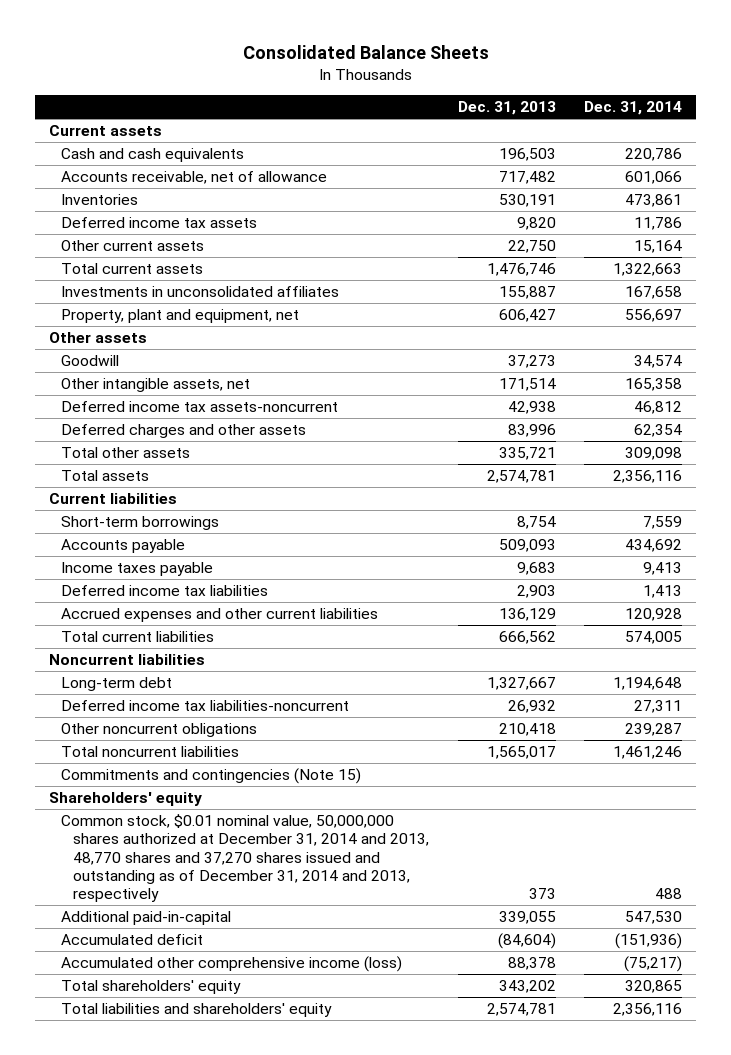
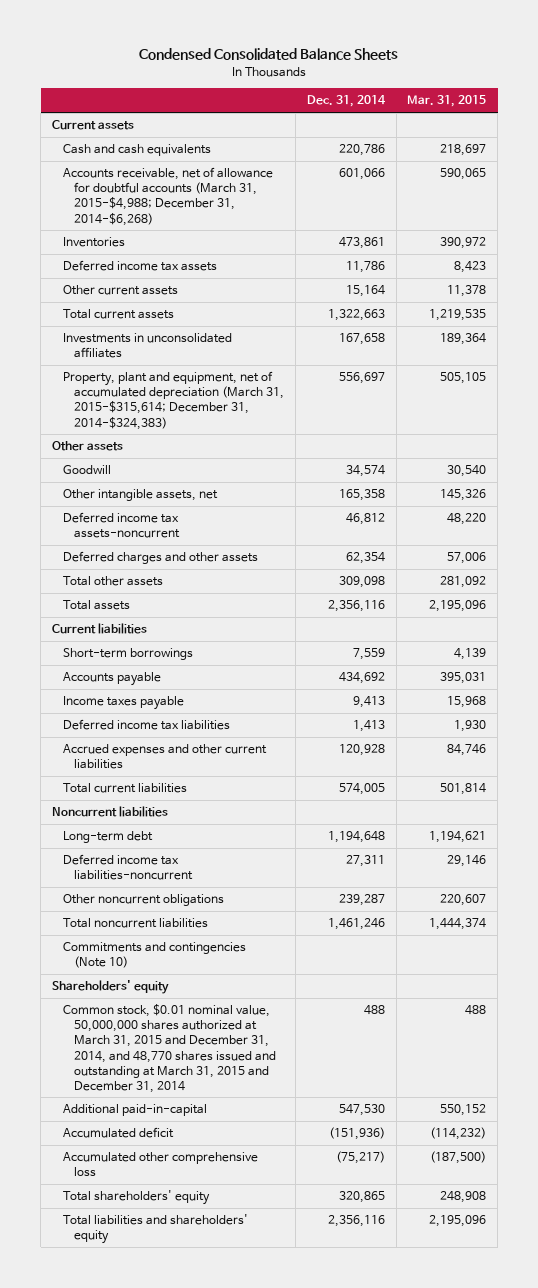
- Consolidated Balance Sheets
+ Condensed Consolidated Balance Sheets
- | Dec. 31, 2013 | Dec. 31, 2014
+ | Dec. 31, 2014 | Mar. 31, 2015
- Accounts receivable, net of allowance | 717,482 | 601,066
+ Accounts receivable, net of allowance for doubtful accounts (March 31, 2015-$4,988; December 31, 2014-$6,268) | 601,066 | 590,065
- Property, plant and equipment, net | 606,427 | 556,697
+ Property, plant and equipment, net of accumulated depreciation (March 31, 2015-$315,614; December 31, 2014-$324,383) | 556,697 | 505,105
- Commitments and contingencies (Note 15)
+ Commitments and contingencies (Note 10)
- Common stock, $0.01 nominal value, 50,000,000 shares authorized at December 31, 2014 and 2013, 48,770 shares and 37,270 shares issued and outstanding as of December 31, 2014 and 2013, respectively | 373 | 488
+ Common stock, $0.01 nominal value, 50,000,000 shares authorized at March 31, 2015 and December 31, 2014, and 48,770 shares issued and outstanding at March 31, 2015 and December 31, 2014 | 488 | 488
- Accumulated other comprehensive income (loss) | 88,378 | (75,217)
+ Accumulated other comprehensive loss | (75,217) | (187,500)

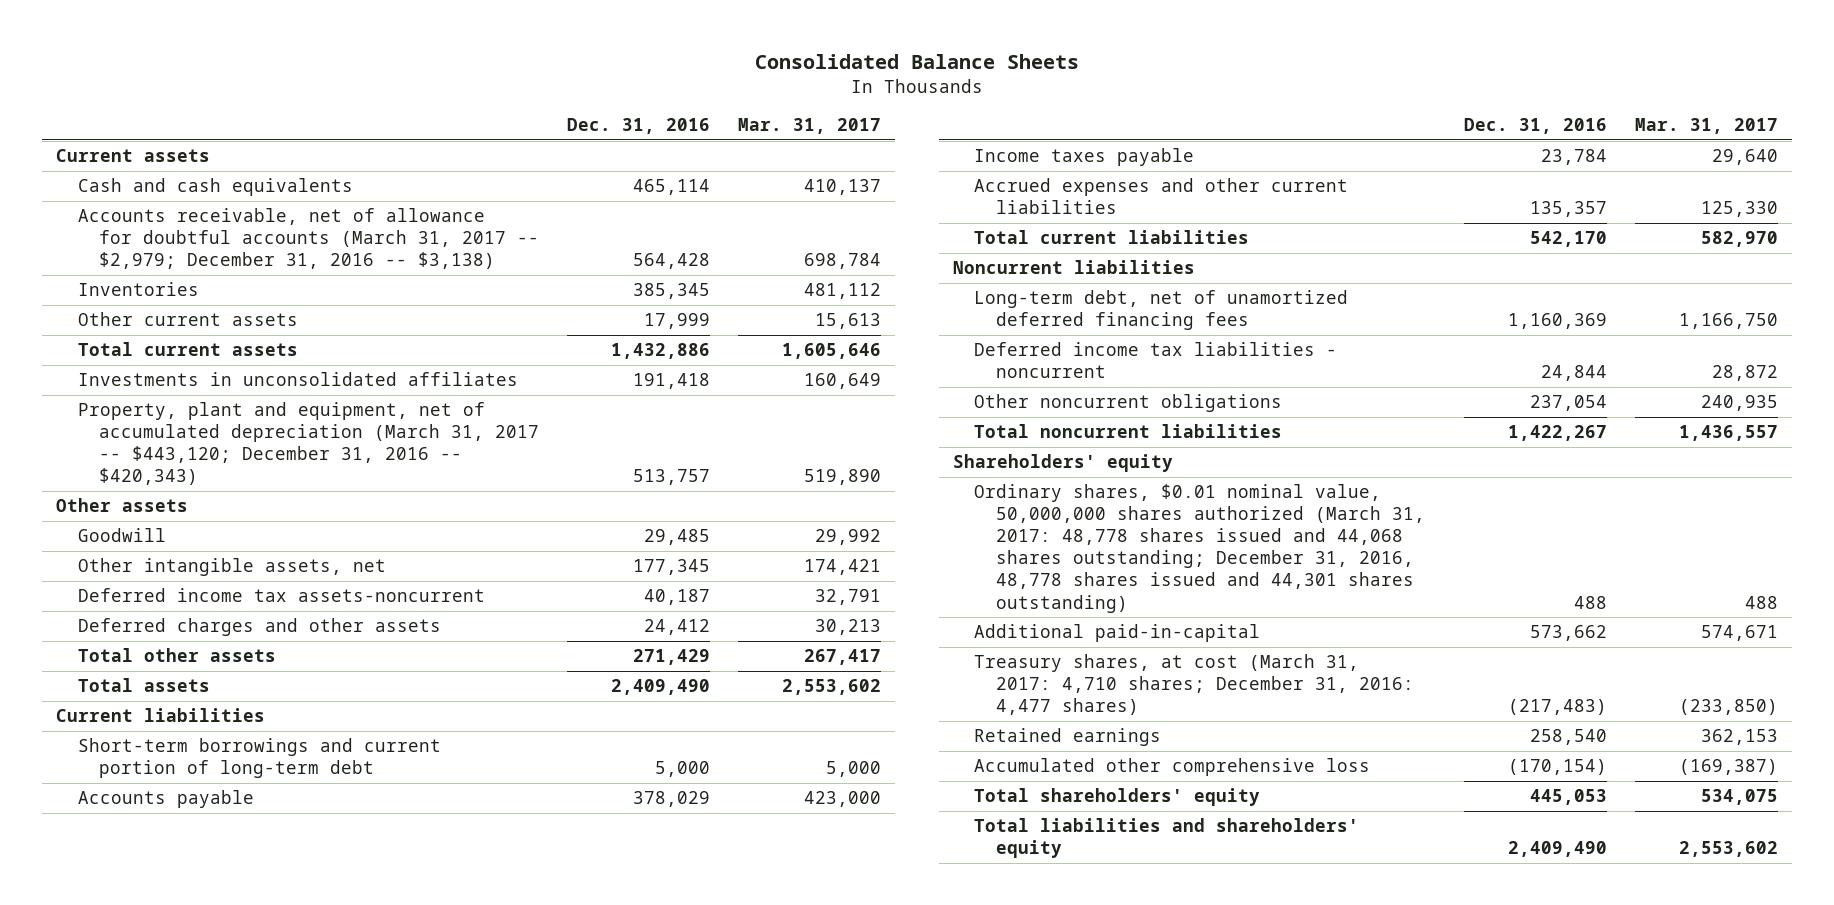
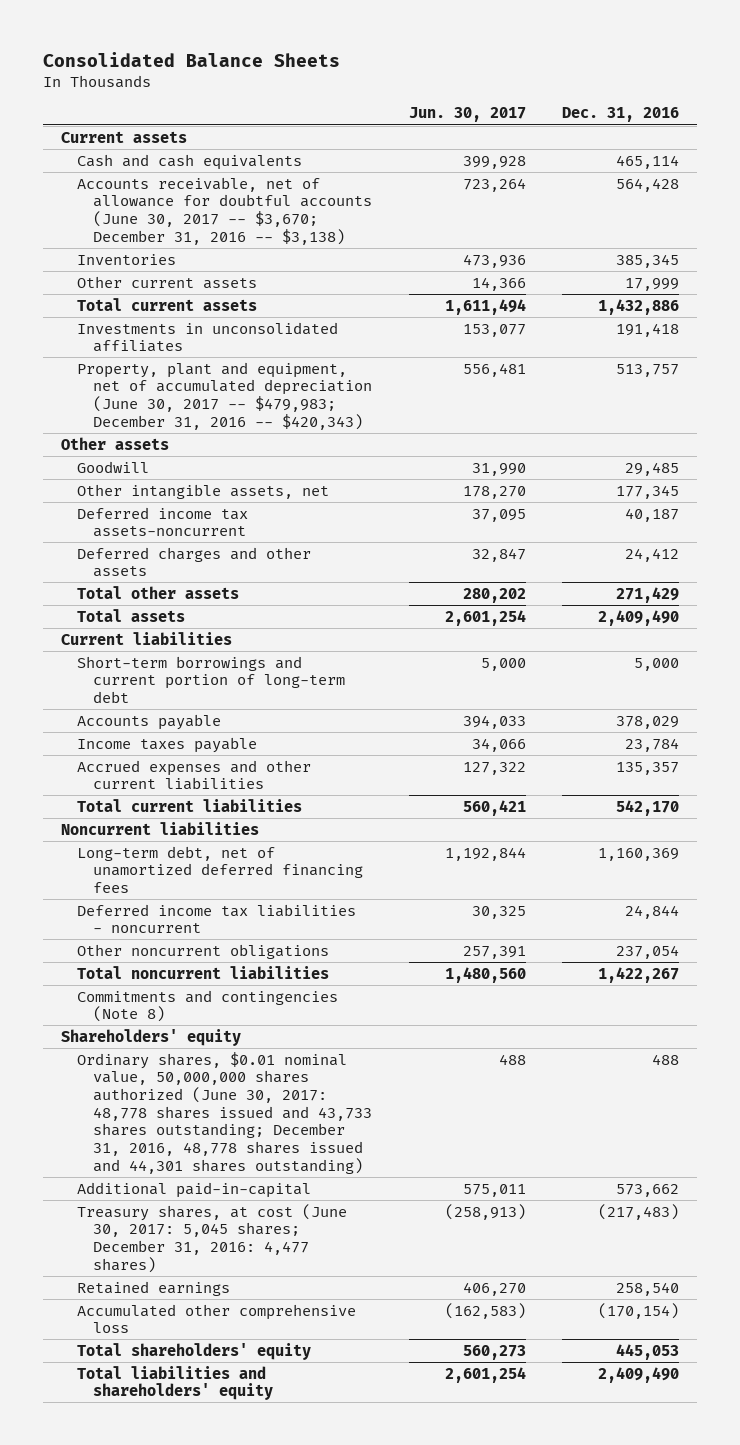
- | Dec. 31, 2016 | Mar. 31, 2017
+ | Jun. 30, 2017 | Dec. 31, 2016
- Accounts receivable, net of allowance for doubtful accounts (March 31, 2017 -- $2,979; December 31, 2016 -- $3,138) | 564,428 | 698,784
+ Accounts receivable, net of allowance for doubtful accounts (June 30, 2017 -- $3,670; December 31, 2016 -- $3,138) | 723,264 | 564,428
- Property, plant and equipment, net of accumulated depreciation (March 31, 2017 -- $443,120; December 31, 2016 -- $420,343) | 513,757 | 519,890
+ Property, plant and equipment, net of accumulated depreciation (June 30, 2017 -- $479,983; December 31, 2016 -- $420,343) | 556,481 | 513,757
+ Commitments and contingencies (Note 8)
- Ordinary shares, $0.01 nominal value, 50,000,000 shares authorized (March 31, 2017: 48,778 shares issued and 44,068 shares outstanding; December 31, 2016, 48,778 shares issued and 44,301 shares outstanding) | 488 | 488
+ Ordinary shares, $0.01 nominal value, 50,000,000 shares authorized (June 30, 2017: 48,778 shares issued and 43,733 shares outstanding; December 31, 2016, 48,778 shares issued and 44,301 shares outstanding) | 488 | 488
- Treasury shares, at cost (March 31, 2017: 4,710 shares; December 31, 2016: 4,477 shares) | (217,483) | (233,850)
+ Treasury shares, at cost (June 30, 2017: 5,045 shares; December 31, 2016: 4,477 shares) | (258,913) | (217,483)

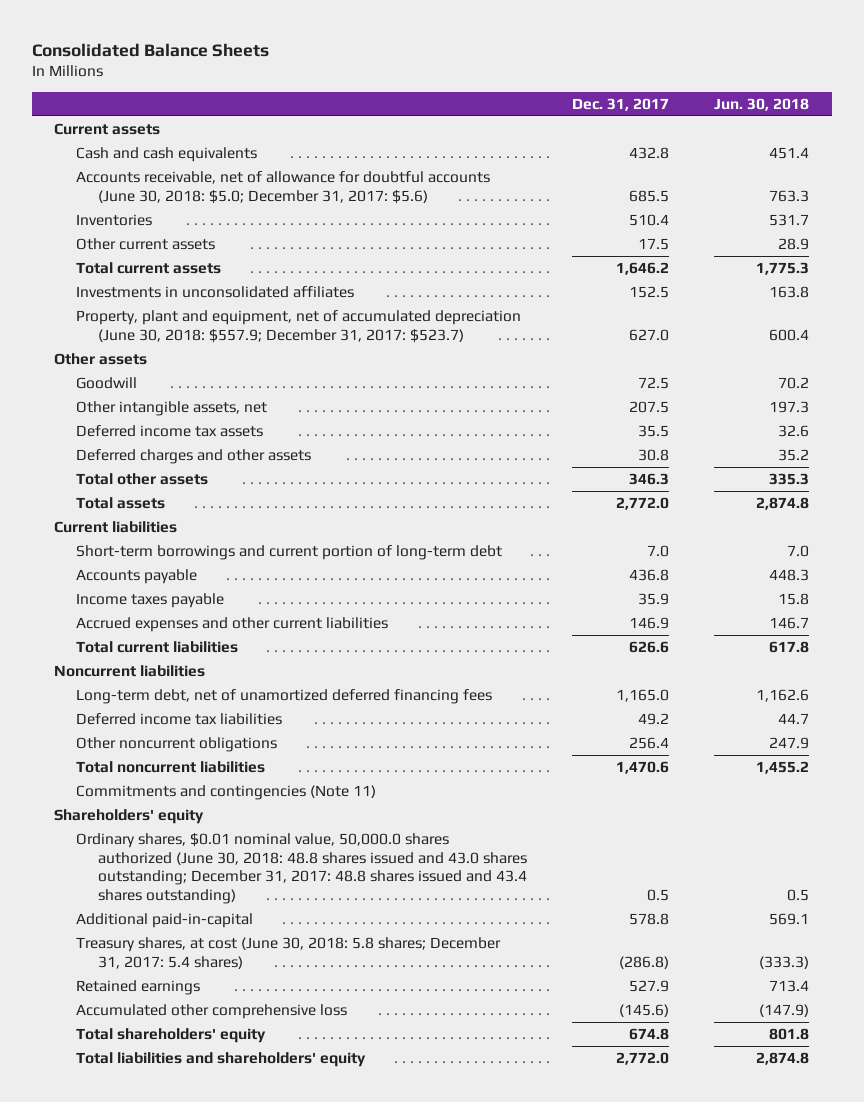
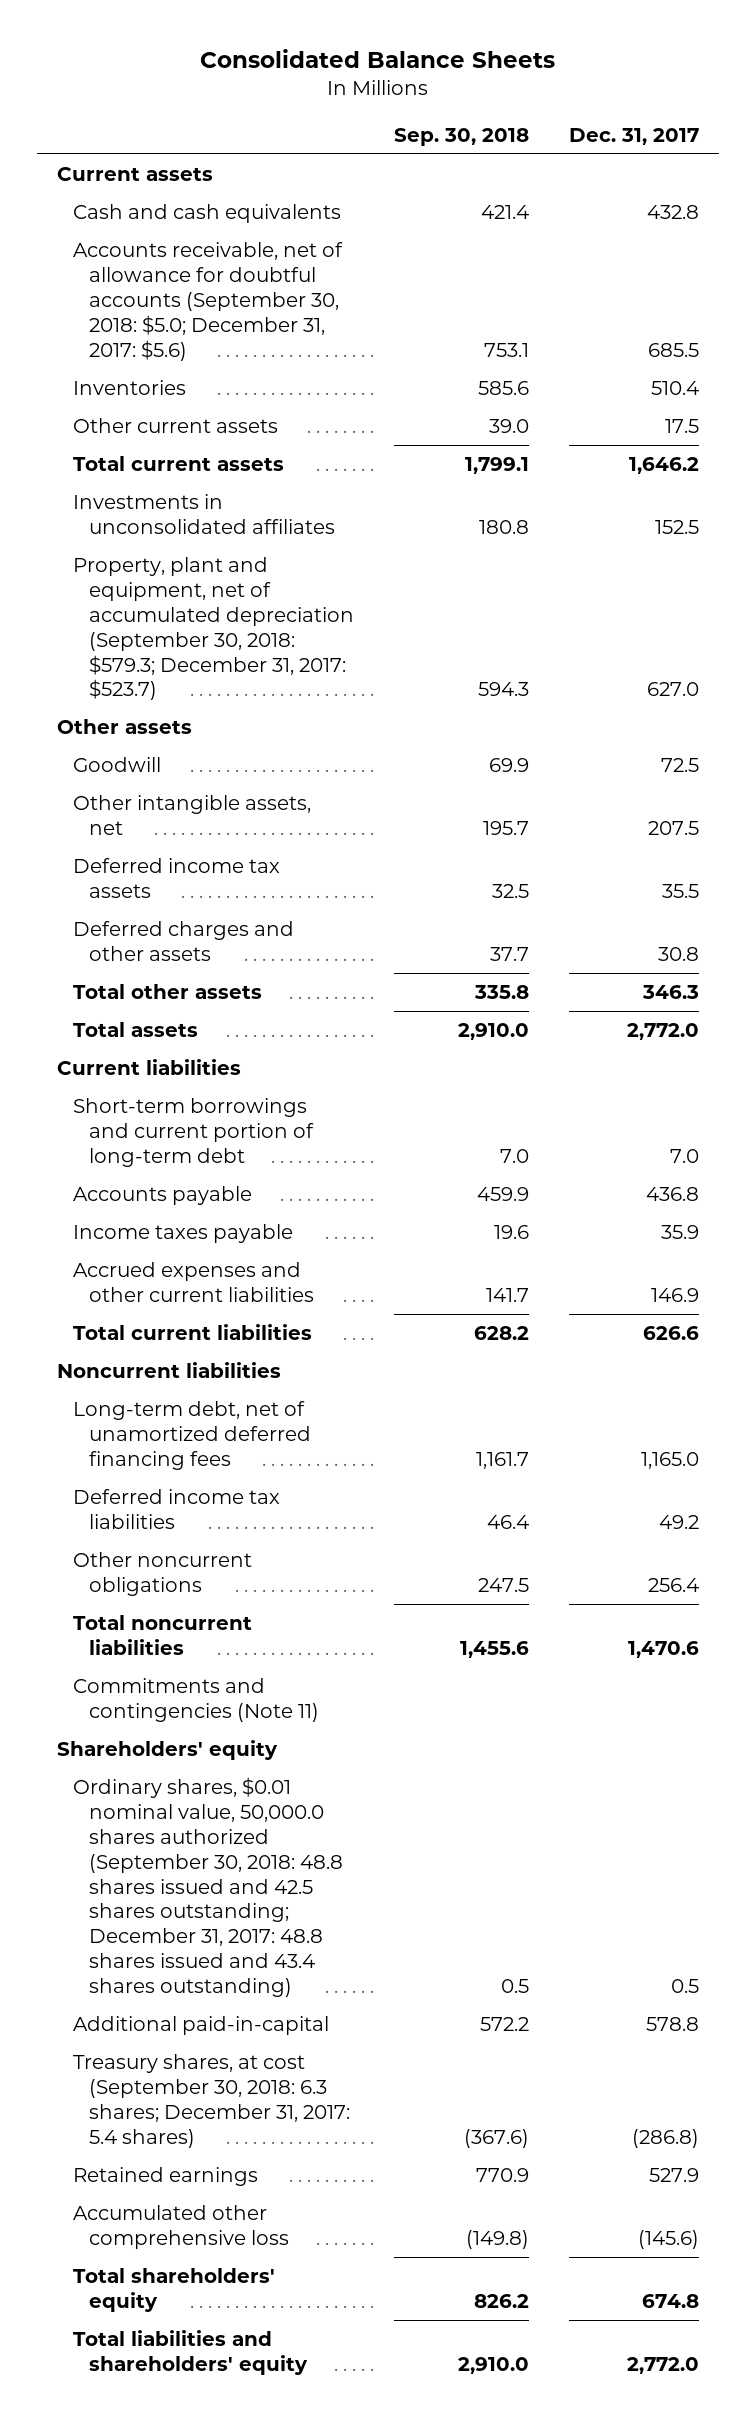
- | Dec. 31, 2017 | Jun. 30, 2018
+ | Sep. 30, 2018 | Dec. 31, 2017
- Accounts receivable, net of allowance for doubtful accounts (June 30, 2018: $5.0; December 31, 2017: $5.6) | 685.5 | 763.3
+ Accounts receivable, net of allowance for doubtful accounts (September 30, 2018: $5.0; December 31, 2017: $5.6) | 753.1 | 685.5
- Property, plant and equipment, net of accumulated depreciation (June 30, 2018: $557.9; December 31, 2017: $523.7) | 627.0 | 600.4
+ Property, plant and equipment, net of accumulated depreciation (September 30, 2018: $579.3; December 31, 2017: $523.7) | 594.3 | 627.0
- Ordinary shares, $0.01 nominal value, 50,000.0 shares authorized (June 30, 2018: 48.8 shares issued and 43.0 shares outstanding; December 31, 2017: 48.8 shares issued and 43.4 shares outstanding) | 0.5 | 0.5
+ Ordinary shares, $0.01 nominal value, 50,000.0 shares authorized (September 30, 2018: 48.8 shares issued and 42.5 shares outstanding; December 31, 2017: 48.8 shares issued and 43.4 shares outstanding) | 0.5 | 0.5
- Treasury shares, at cost (June 30, 2018: 5.8 shares; December 31, 2017: 5.4 shares) | (286.8) | (333.3)
+ Treasury shares, at cost (September 30, 2018: 6.3 shares; December 31, 2017: 5.4 shares) | (367.6) | (286.8)

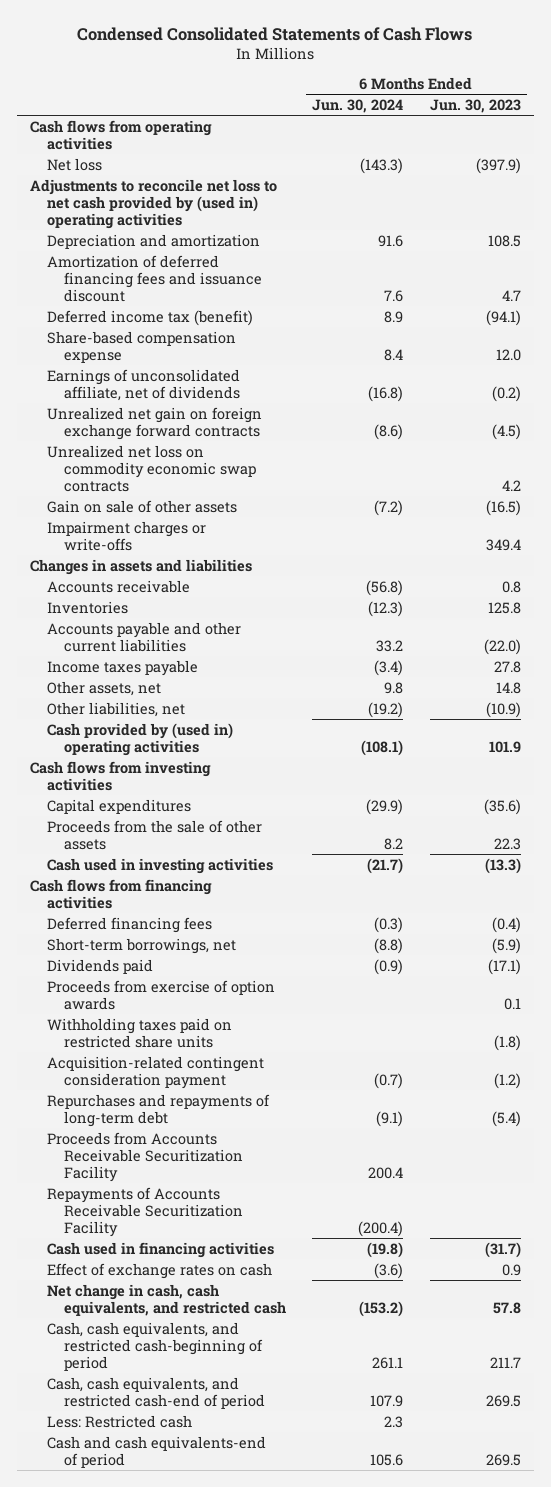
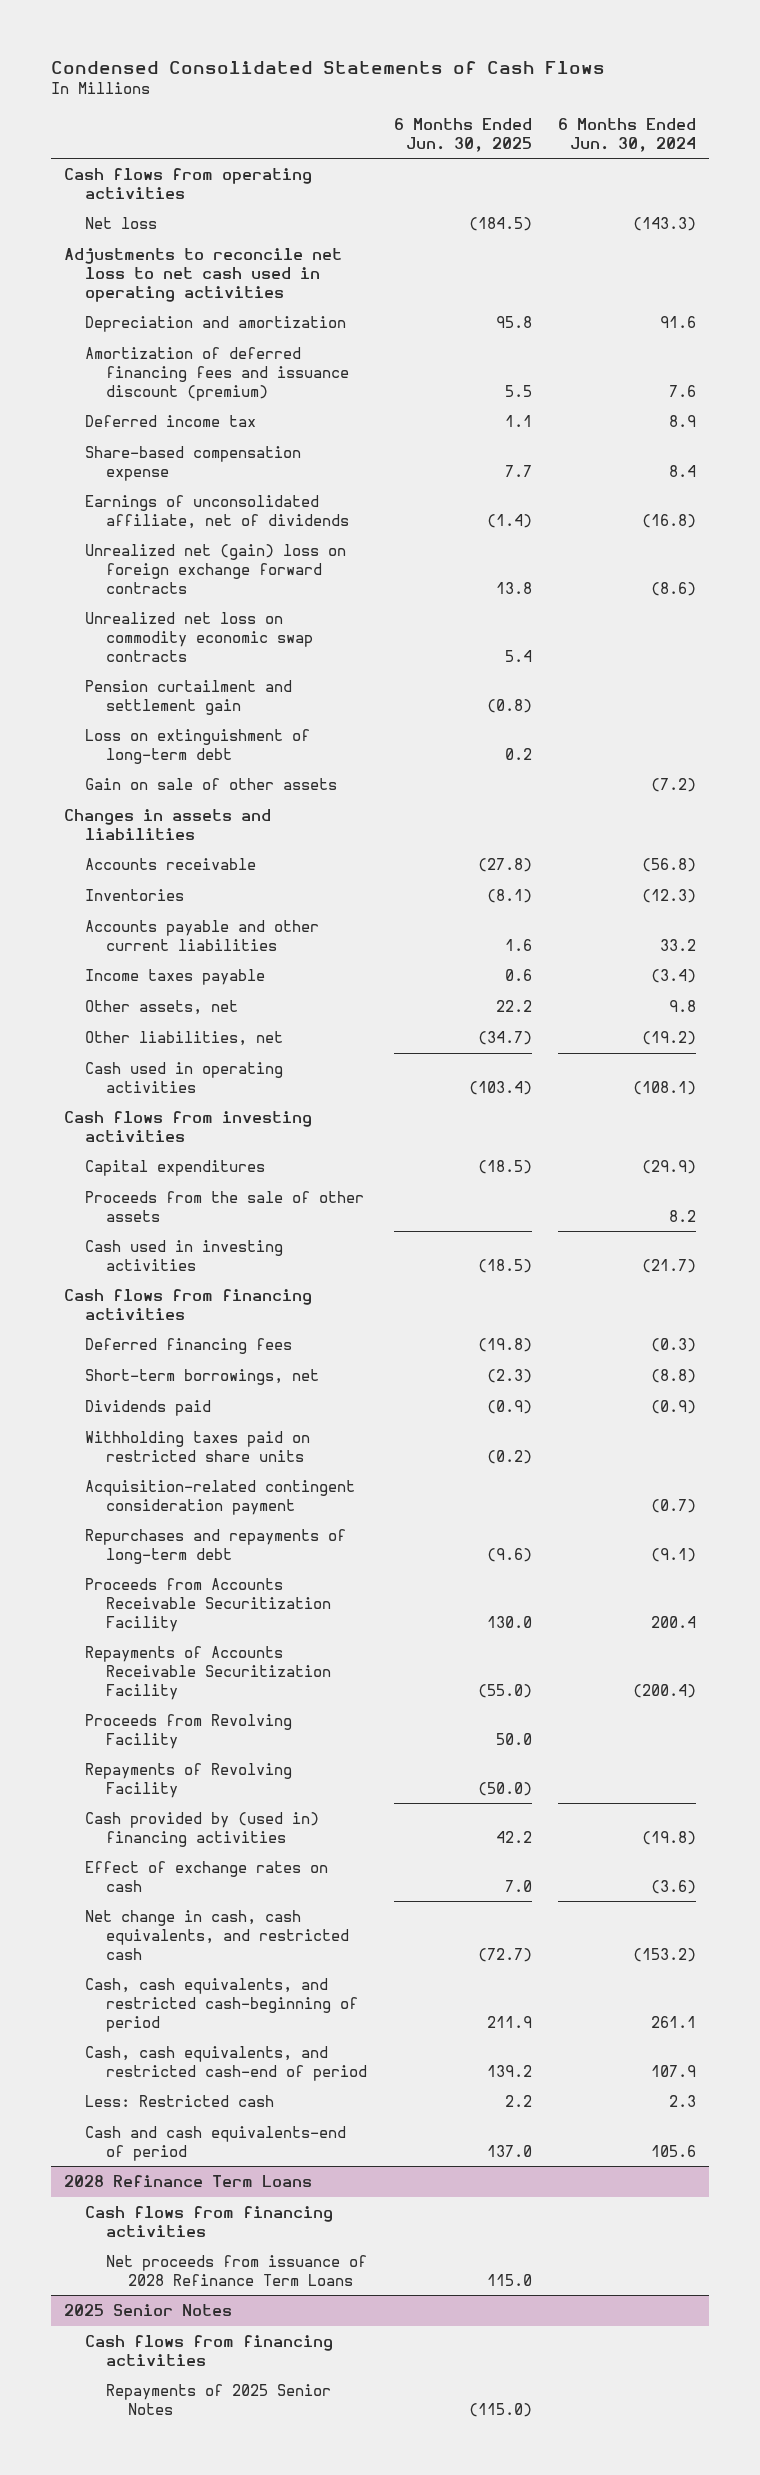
- | 6 Months Ended Jun. 30, 2024 | 6 Months Ended Jun. 30, 2023
+ | 6 Months Ended Jun. 30, 2025 | 6 Months Ended Jun. 30, 2024
- Adjustments to reconcile net loss to net cash provided by (used in) operating activities
+ Adjustments to reconcile net loss to net cash used in operating activities
- Amortization of deferred financing fees and issuance discount | 7.6 | 4.7
- Deferred income tax (benefit) | 8.9 | (94.1)
+ Amortization of deferred financing fees and issuance discount (premium) | 5.5 | 7.6
+ Deferred income tax | 1.1 | 8.9
- Unrealized net gain on foreign exchange forward contracts | (8.6) | (4.5)
+ Unrealized net (gain) loss on foreign exchange forward contracts | 13.8 | (8.6)
+ Pension curtailment and settlement gain | (0.8) |
+ Loss on extinguishment of long-term debt | 0.2 |
- Impairment charges or write-offs | | 349.4
- Cash provided by (used in) operating activities | (108.1) | 101.9
+ Cash used in operating activities | (103.4) | (108.1)
- Proceeds from exercise of option awards | | 0.1
- Cash used in financing activities | (19.8) | (31.7)
+ Proceeds from Revolving Facility | 50.0 |
+ Repayments of Revolving Facility | (50.0) |
+ Cash provided by (used in) financing activities | 42.2 | (19.8)
+ 2028 Refinance Term Loans
+ Cash flows from financing activities
+ Net proceeds from issuance of 2028 Refinance Term Loans | 115.0 |
+ 2025 Senior Notes
+ Cash flows from financing activities
+ Repayments of 2025 Senior Notes | (115.0) |

